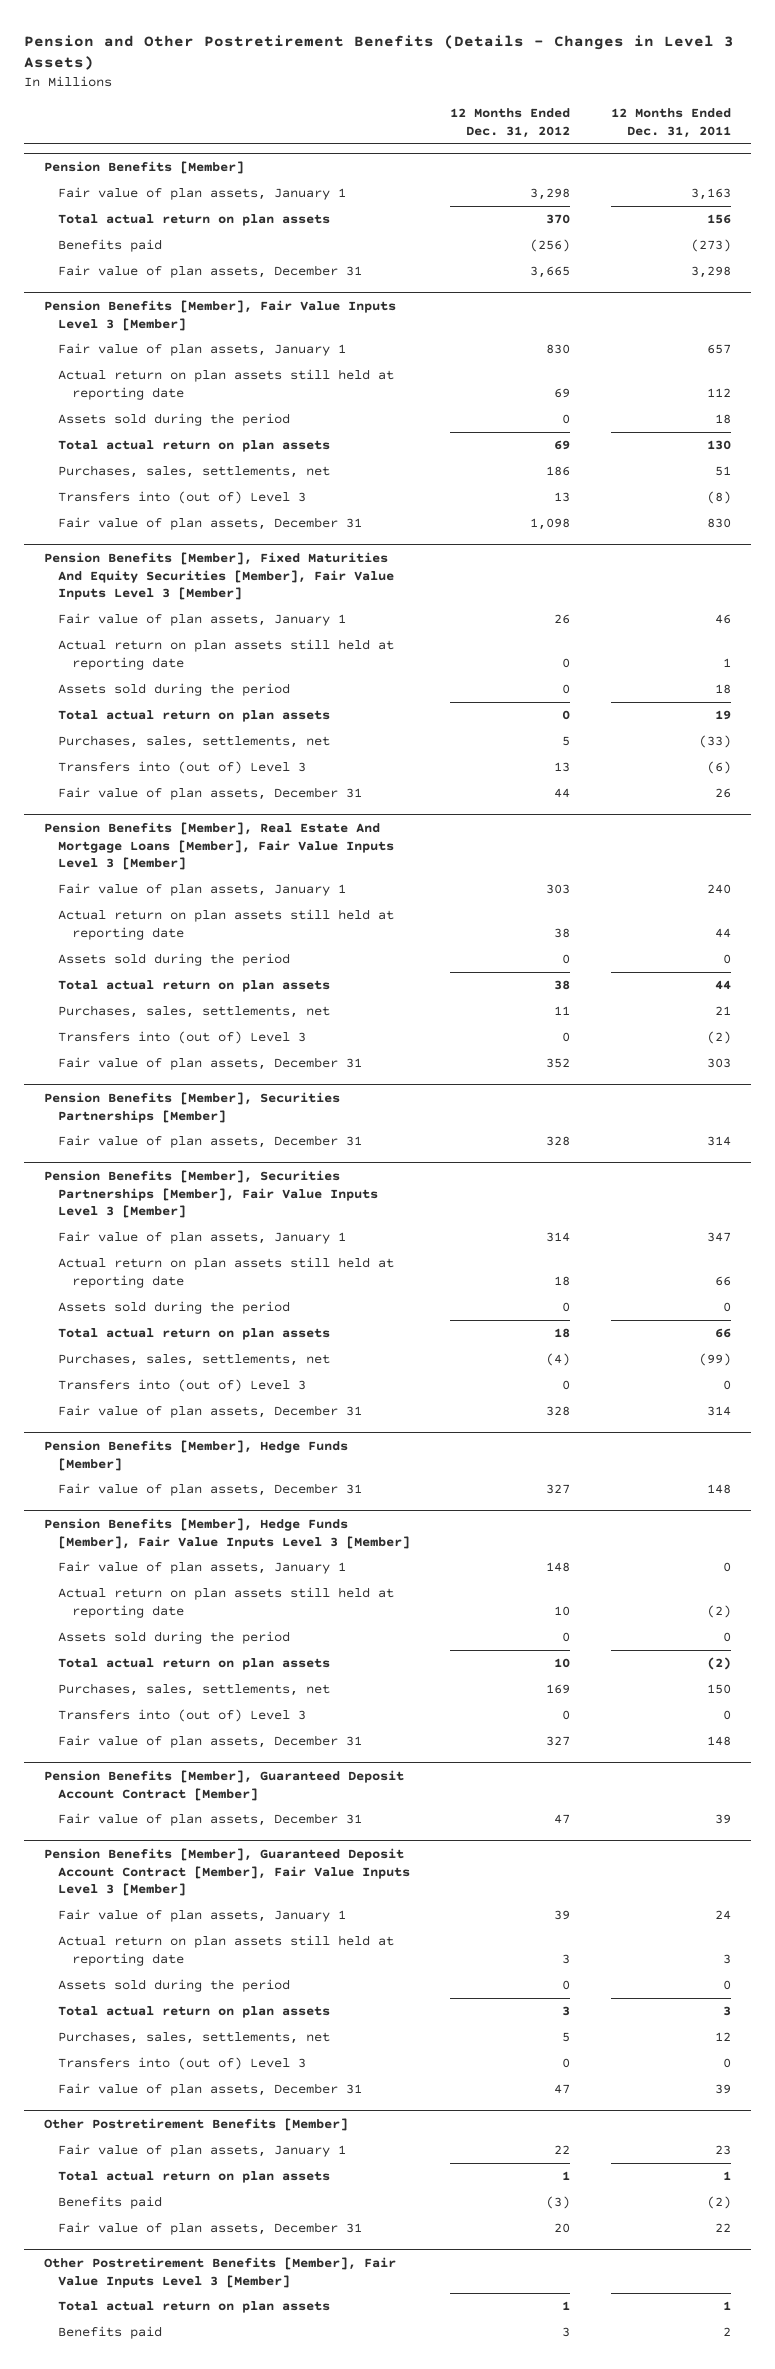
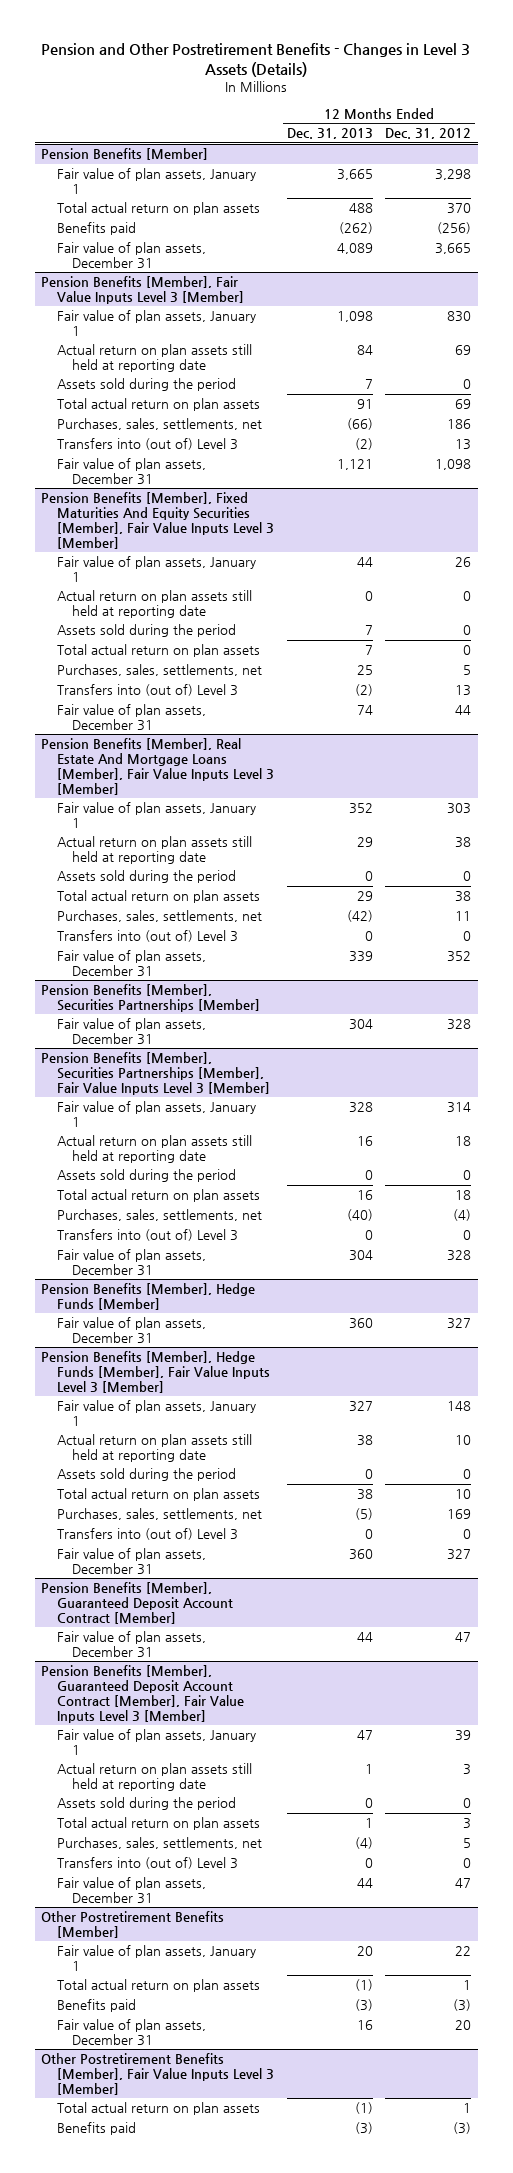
- Pension and Other Postretirement Benefits (Details - Changes in Level 3 Assets)
+ Pension and Other Postretirement Benefits - Changes in Level 3 Assets (Details)
- | 12 Months Ended Dec. 31, 2012 | 12 Months Ended Dec. 31, 2011
+ | 12 Months Ended Dec. 31, 2013 | 12 Months Ended Dec. 31, 2012
@ Other Postretirement Benefits [Member], Fair Value Inputs Level 3 [Member]
- Benefits paid | 3 | 2
+ Benefits paid | (3) | (3)

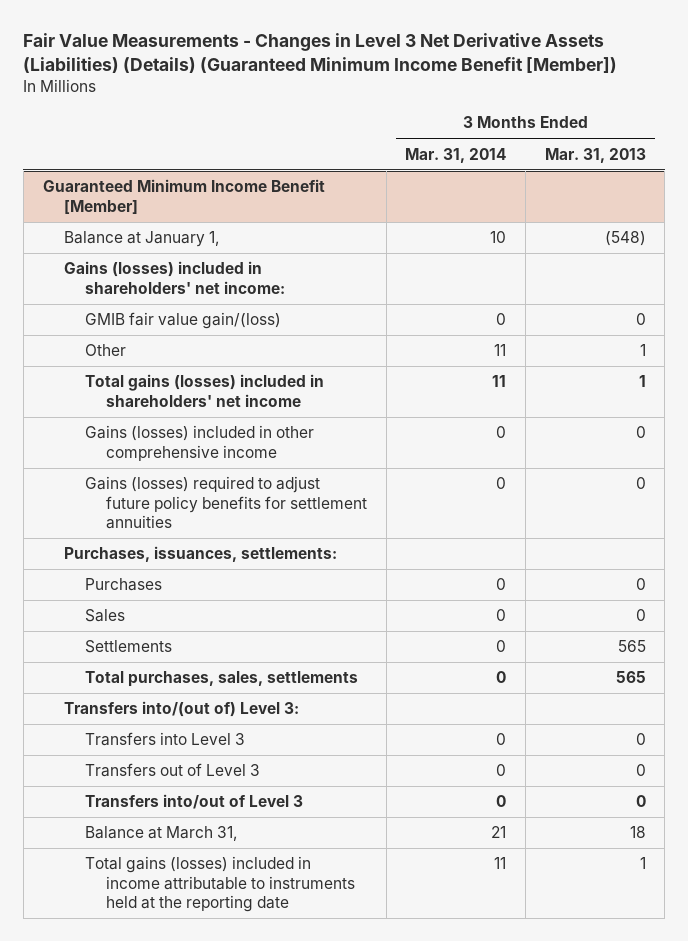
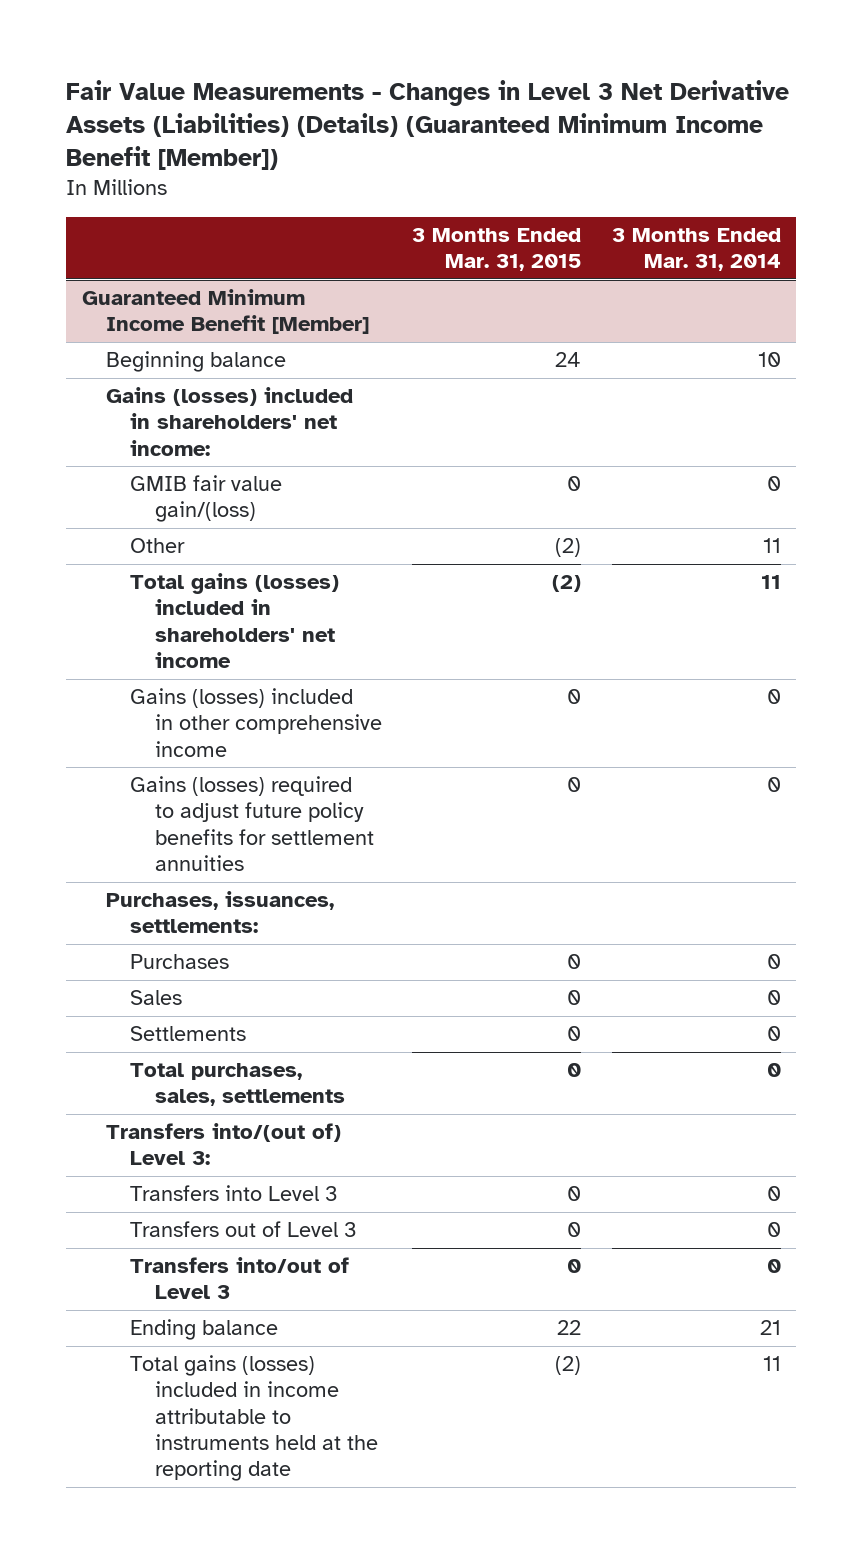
- | 3 Months Ended Mar. 31, 2014 | 3 Months Ended Mar. 31, 2013
+ | 3 Months Ended Mar. 31, 2015 | 3 Months Ended Mar. 31, 2014
@ Guaranteed Minimum Income Benefit [Member]
- Balance at January 1, | 10 | (548)
+ Beginning balance | 24 | 10
- Balance at March 31, | 21 | 18
+ Ending balance | 22 | 21

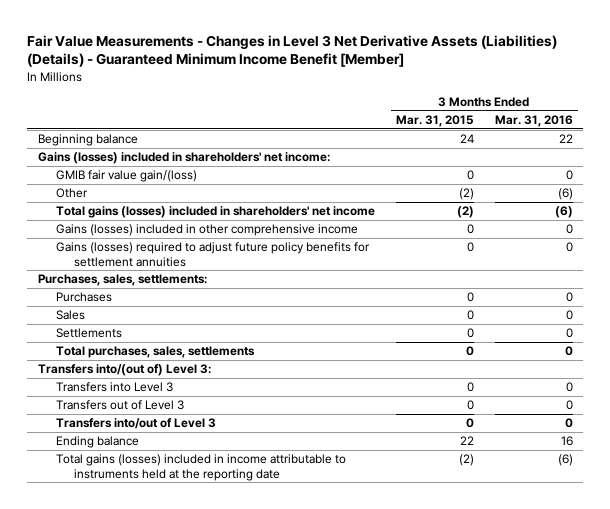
- Fair Value Measurements - Changes in Level 3 Net Derivative Assets (Liabilities) (Details) (Guaranteed Minimum Income Benefit [Member])
+ Fair Value Measurements - Changes in Level 3 Net Derivative Assets (Liabilities) (Details) - Guaranteed Minimum Income Benefit [Member]
- | 3 Months Ended Mar. 31, 2015 | 3 Months Ended Mar. 31, 2014
+ | 3 Months Ended Mar. 31, 2015 | 3 Months Ended Mar. 31, 2016
- Guaranteed Minimum Income Benefit [Member]
- Purchases, issuances, settlements:
+ Purchases, sales, settlements:

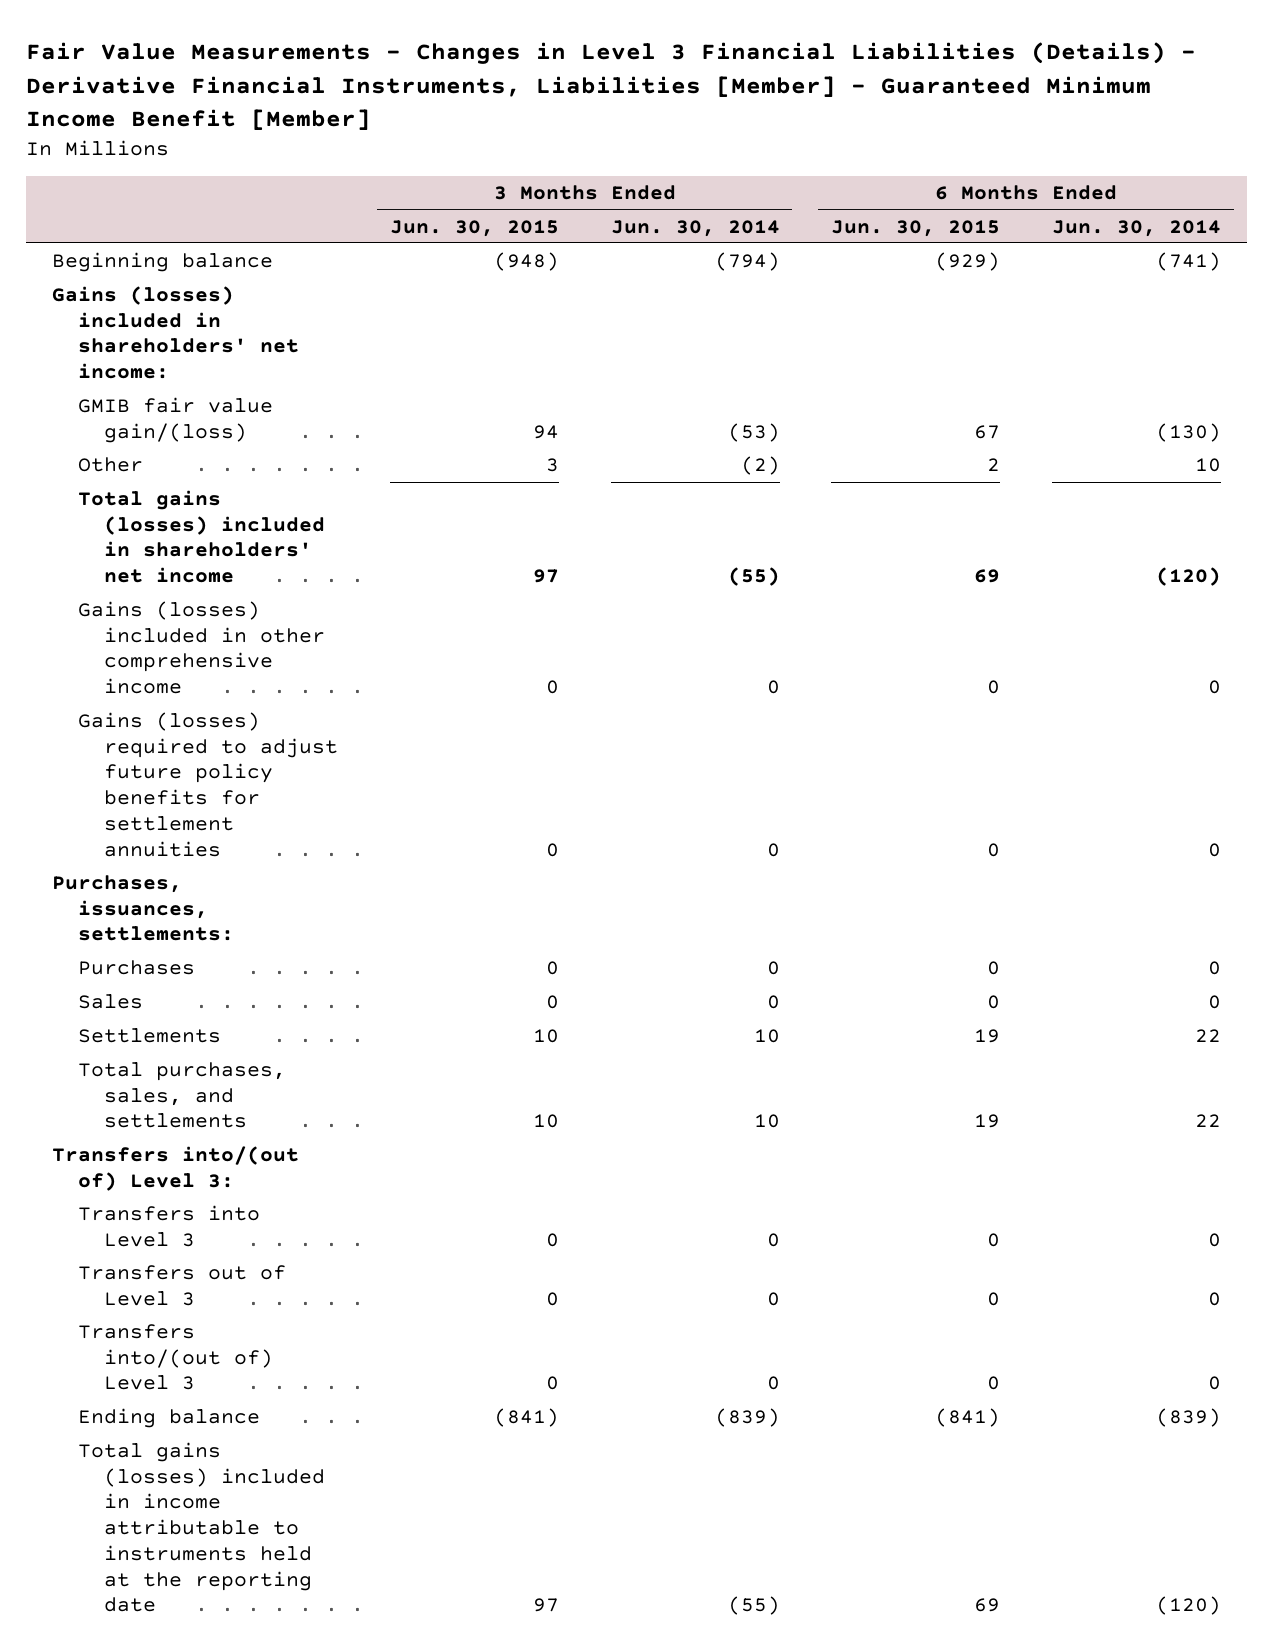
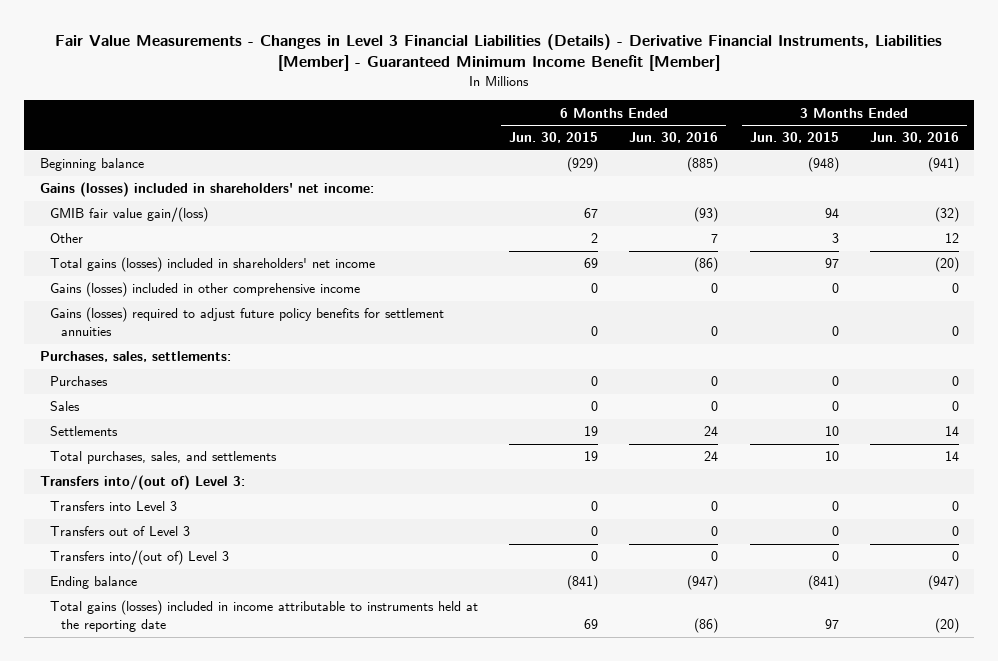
- | 3 Months Ended Jun. 30, 2015 | 3 Months Ended Jun. 30, 2014 | 6 Months Ended Jun. 30, 2015 | 6 Months Ended Jun. 30, 2014
+ | 6 Months Ended Jun. 30, 2015 | 6 Months Ended Jun. 30, 2016 | 3 Months Ended Jun. 30, 2015 | 3 Months Ended Jun. 30, 2016
- Purchases, issuances, settlements:
+ Purchases, sales, settlements:

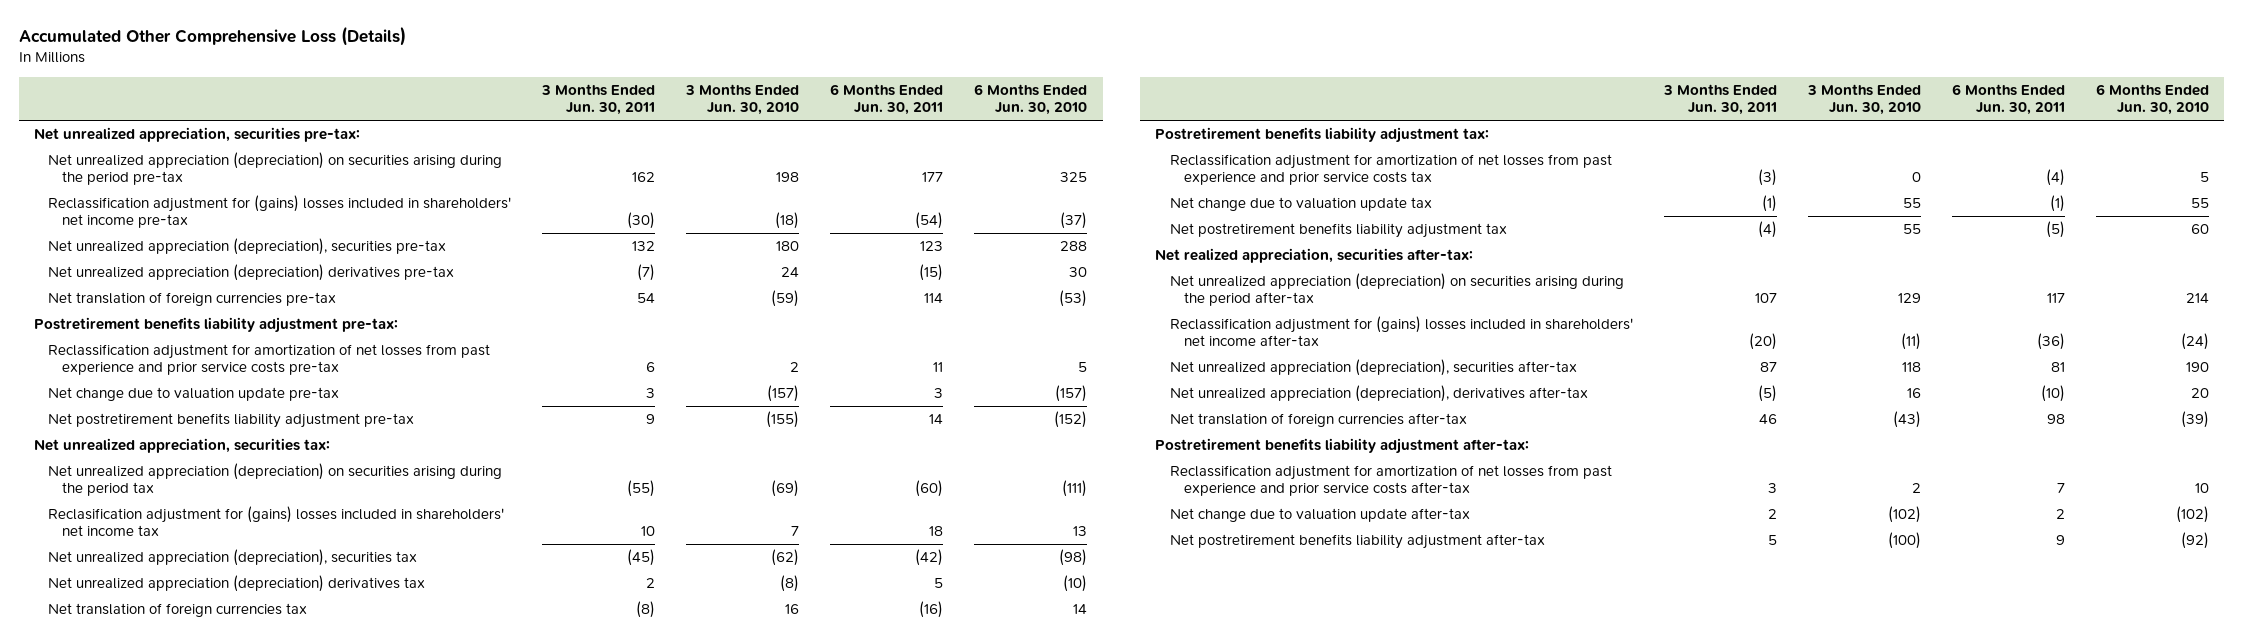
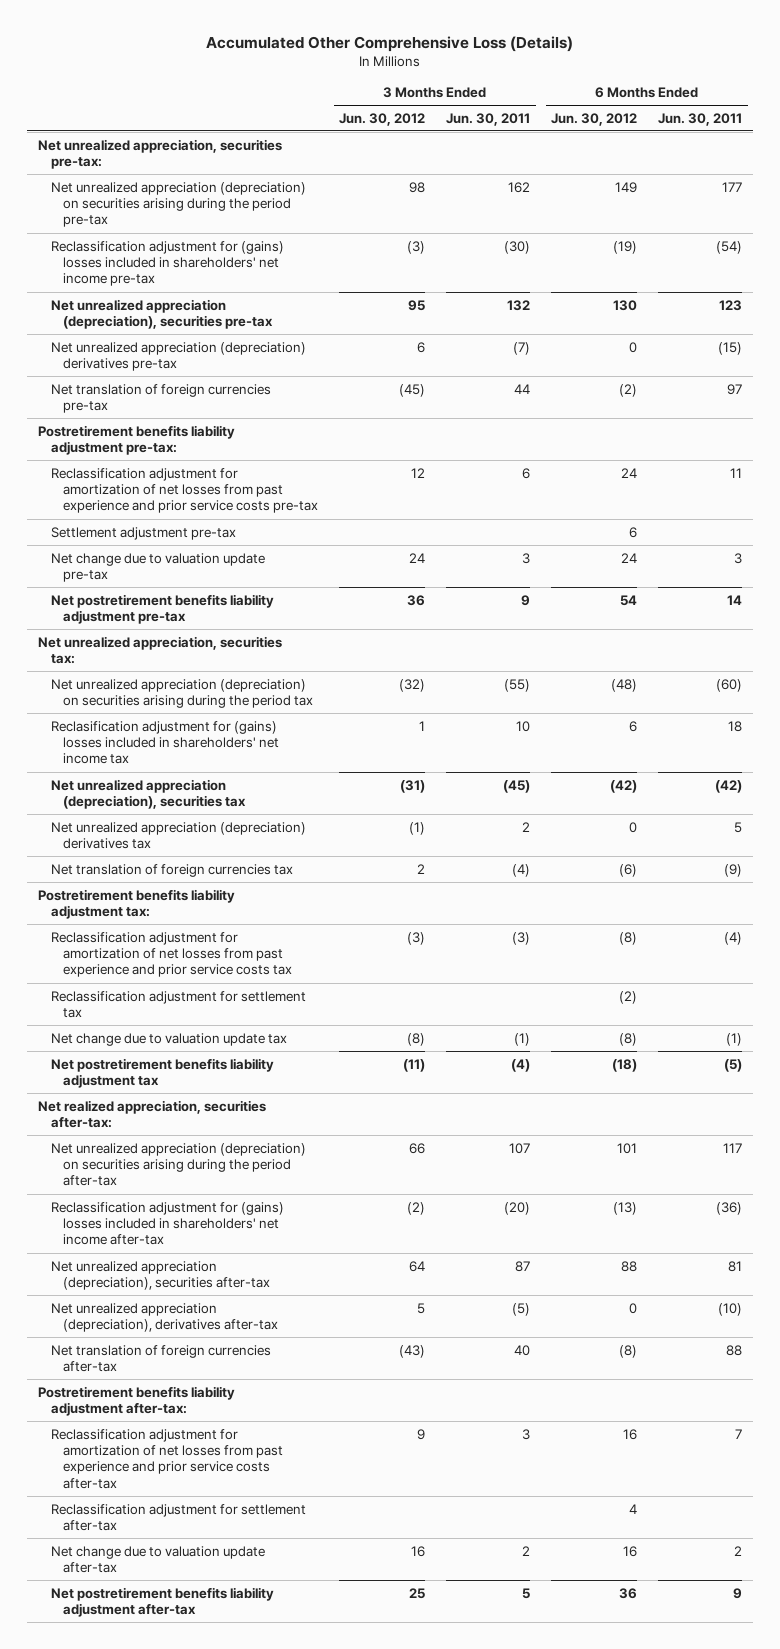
- | 3 Months Ended Jun. 30, 2011 | 3 Months Ended Jun. 30, 2010 | 6 Months Ended Jun. 30, 2011 | 6 Months Ended Jun. 30, 2010
+ | 3 Months Ended Jun. 30, 2012 | 3 Months Ended Jun. 30, 2011 | 6 Months Ended Jun. 30, 2012 | 6 Months Ended Jun. 30, 2011
- Net translation of foreign currencies pre-tax | 54 | (59) | 114 | (53)
+ Net translation of foreign currencies pre-tax | (45) | 44 | (2) | 97
+ Settlement adjustment pre-tax | | | 6 |
- Net translation of foreign currencies tax | (8) | 16 | (16) | 14
+ Net translation of foreign currencies tax | 2 | (4) | (6) | (9)
+ Reclassification adjustment for settlement tax | | | (2) |
- Net translation of foreign currencies after-tax | 46 | (43) | 98 | (39)
+ Net translation of foreign currencies after-tax | (43) | 40 | (8) | 88
+ Reclassification adjustment for settlement after-tax | | | 4 |

